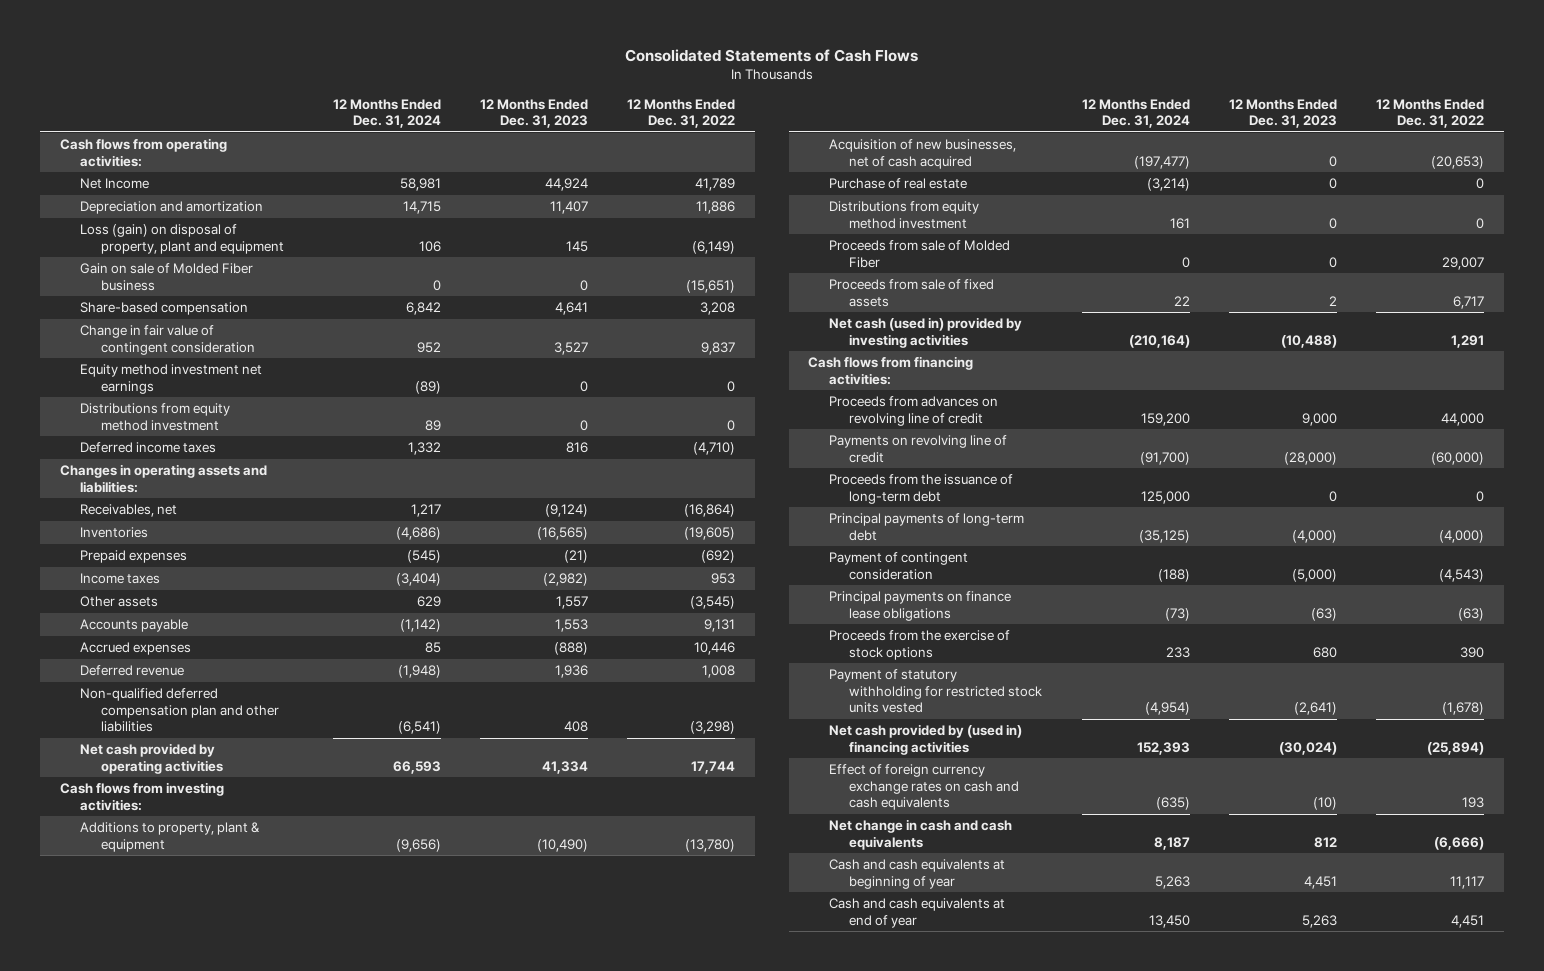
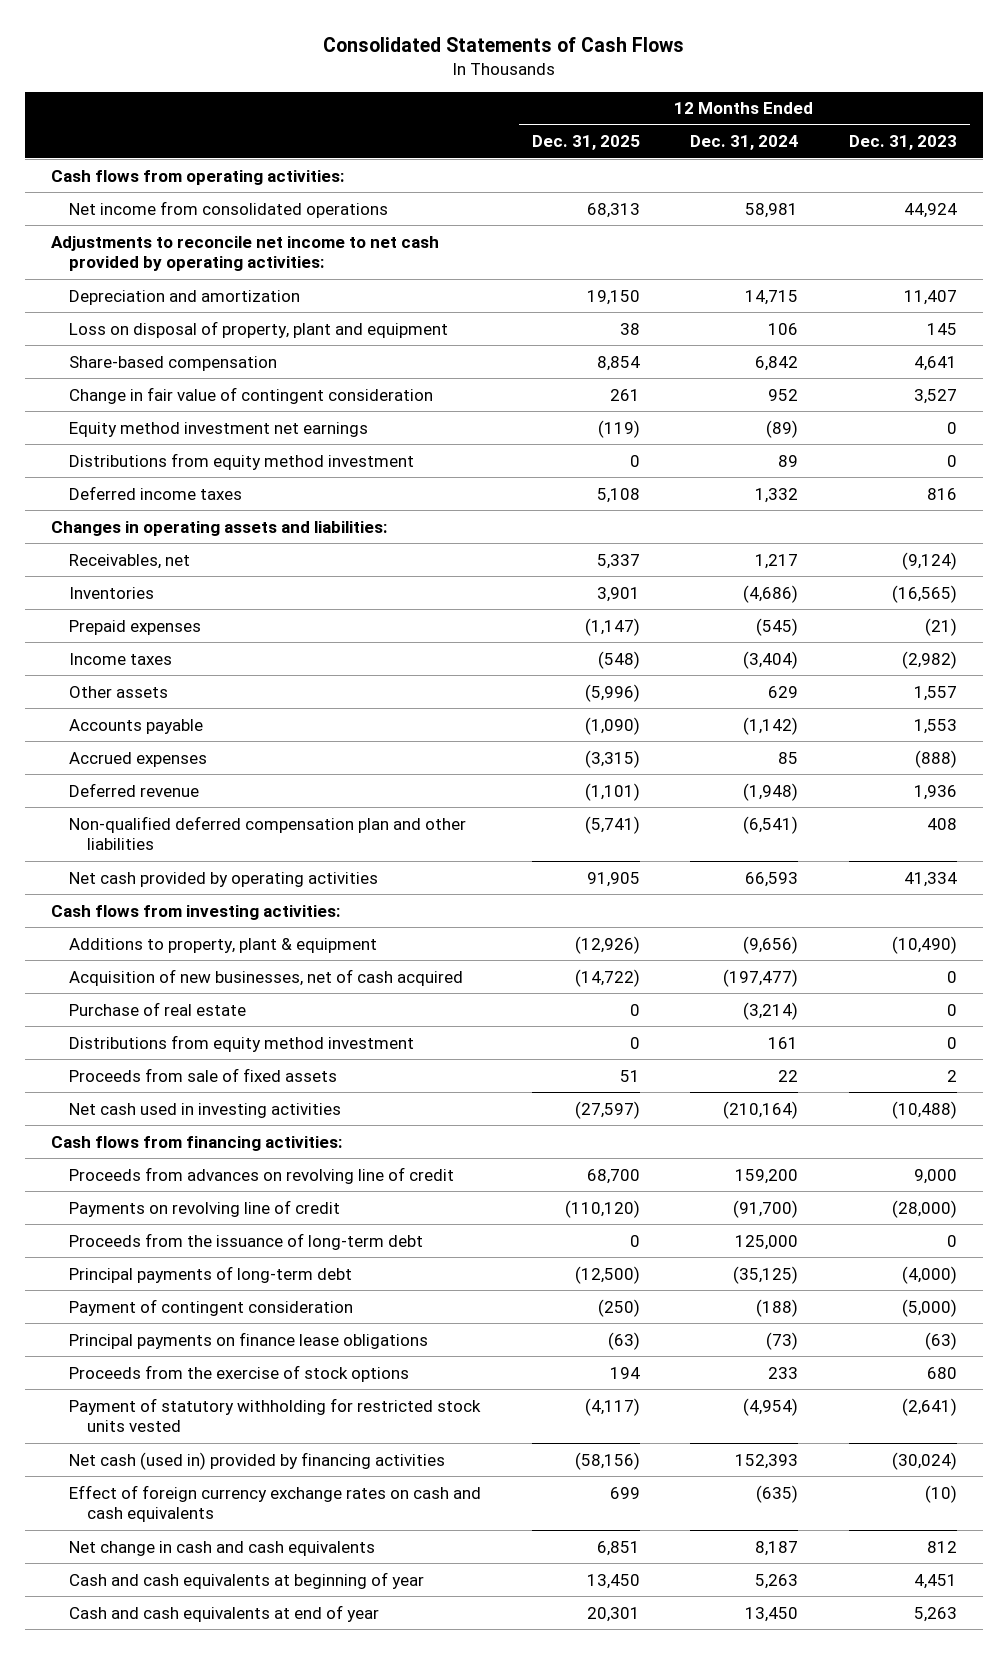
- | 12 Months Ended Dec. 31, 2024 | 12 Months Ended Dec. 31, 2023 | 12 Months Ended Dec. 31, 2022
+ | 12 Months Ended Dec. 31, 2025 | 12 Months Ended Dec. 31, 2024 | 12 Months Ended Dec. 31, 2023
- Net Income | 58,981 | 44,924 | 41,789
+ Net income from consolidated operations | 68,313 | 58,981 | 44,924
+ Adjustments to reconcile net income to net cash provided by operating activities:
- Loss (gain) on disposal of property, plant and equipment | 106 | 145 | (6,149)
- Gain on sale of Molded Fiber business | 0 | 0 | (15,651)
+ Loss on disposal of property, plant and equipment | 38 | 106 | 145
- Proceeds from sale of Molded Fiber | 0 | 0 | 29,007
- Net cash (used in) provided by investing activities | (210,164) | (10,488) | 1,291
+ Net cash used in investing activities | (27,597) | (210,164) | (10,488)
- Net cash provided by (used in) financing activities | 152,393 | (30,024) | (25,894)
+ Net cash (used in) provided by financing activities | (58,156) | 152,393 | (30,024)

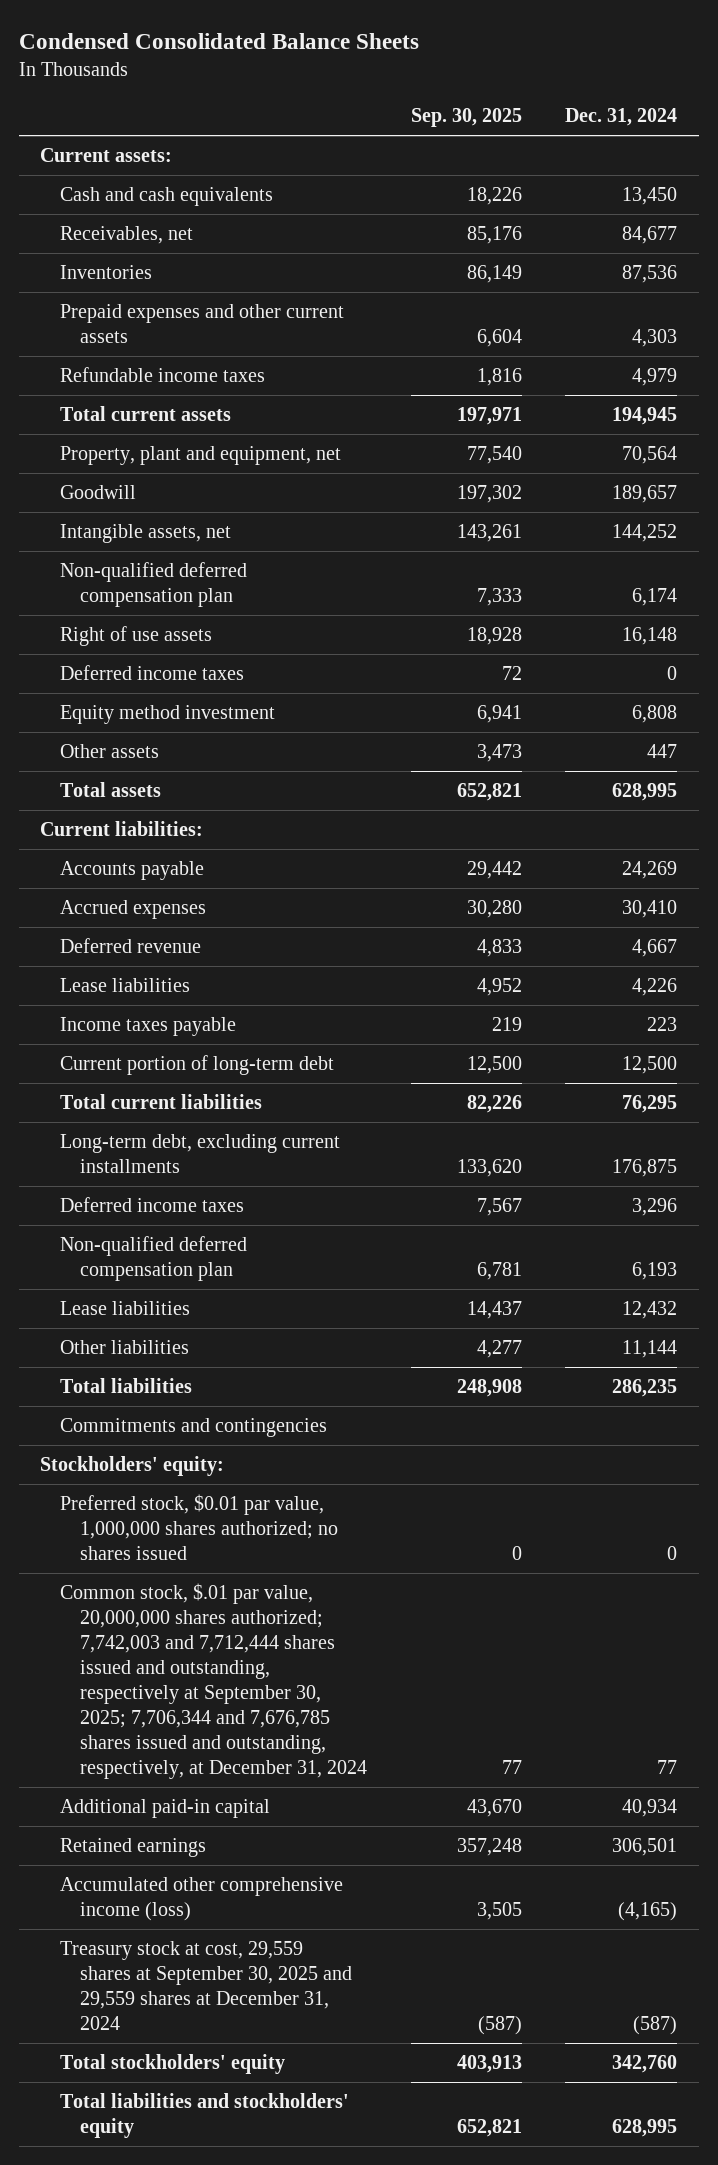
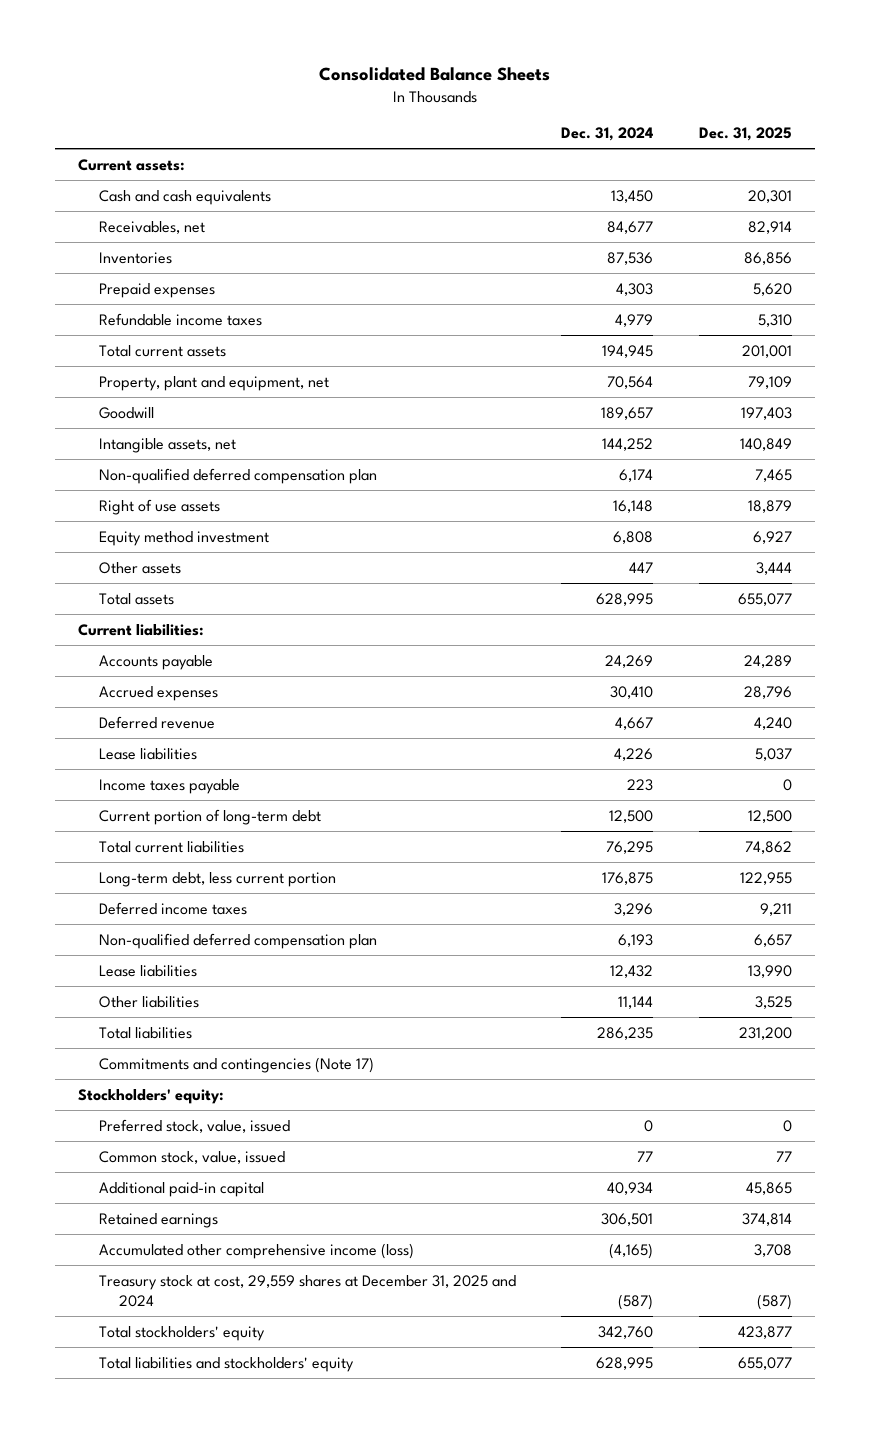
- Condensed Consolidated Balance Sheets
+ Consolidated Balance Sheets
- | Sep. 30, 2025 | Dec. 31, 2024
+ | Dec. 31, 2024 | Dec. 31, 2025
- Prepaid expenses and other current assets | 6,604 | 4,303
+ Prepaid expenses | 4,303 | 5,620
- Deferred income taxes | 72 | 0
- Long-term debt, excluding current installments | 133,620 | 176,875
+ Long-term debt, less current portion | 176,875 | 122,955
- Commitments and contingencies
+ Commitments and contingencies (Note 17)
- Preferred stock, $0.01 par value, 1,000,000 shares authorized; no shares issued | 0 | 0
- Common stock, $.01 par value, 20,000,000 shares authorized; 7,742,003 and 7,712,444 shares issued and outstanding, respectively at September 30, 2025; 7,706,344 and 7,676,785 shares issued and outstanding, respectively, at December 31, 2024 | 77 | 77
+ Preferred stock, value, issued | 0 | 0
+ Common stock, value, issued | 77 | 77
- Treasury stock at cost, 29,559 shares at September 30, 2025 and 29,559 shares at December 31, 2024 | (587) | (587)
+ Treasury stock at cost, 29,559 shares at December 31, 2025 and 2024 | (587) | (587)

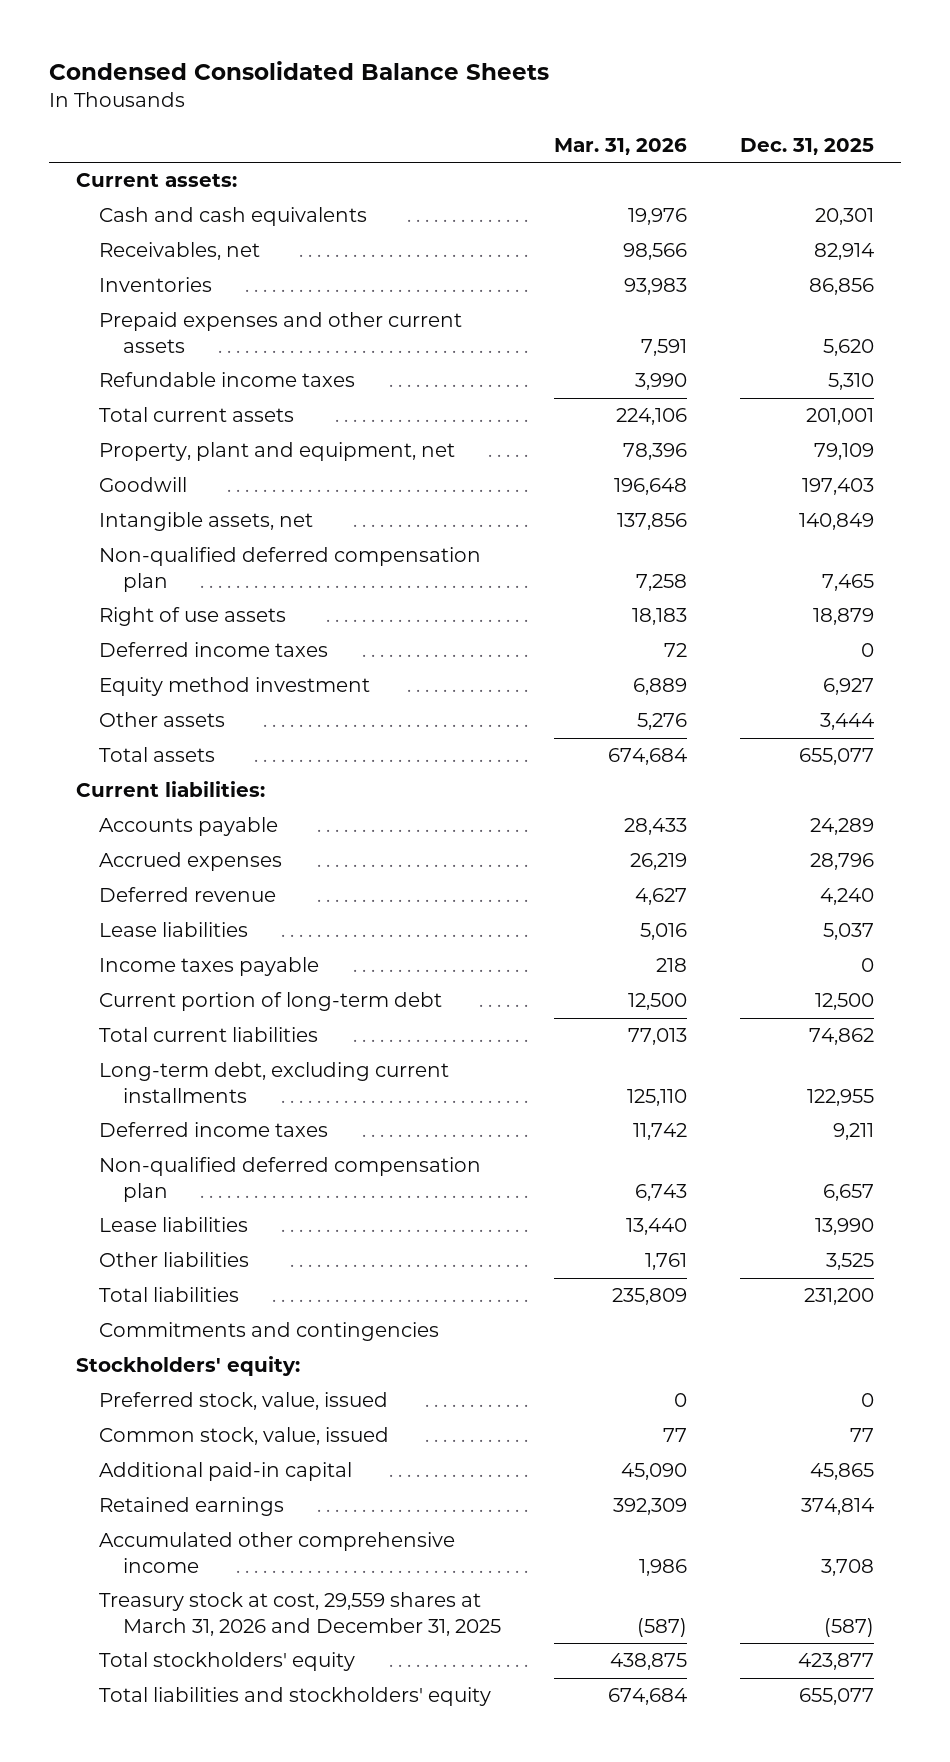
- Consolidated Balance Sheets
+ Condensed Consolidated Balance Sheets
- | Dec. 31, 2024 | Dec. 31, 2025
+ | Mar. 31, 2026 | Dec. 31, 2025
- Prepaid expenses | 4,303 | 5,620
+ Prepaid expenses and other current assets | 7,591 | 5,620
+ Deferred income taxes | 72 | 0
- Long-term debt, less current portion | 176,875 | 122,955
+ Long-term debt, excluding current installments | 125,110 | 122,955
- Commitments and contingencies (Note 17)
+ Commitments and contingencies
- Accumulated other comprehensive income (loss) | (4,165) | 3,708
- Treasury stock at cost, 29,559 shares at December 31, 2025 and 2024 | (587) | (587)
+ Accumulated other comprehensive income | 1,986 | 3,708
+ Treasury stock at cost, 29,559 shares at March 31, 2026 and December 31, 2025 | (587) | (587)

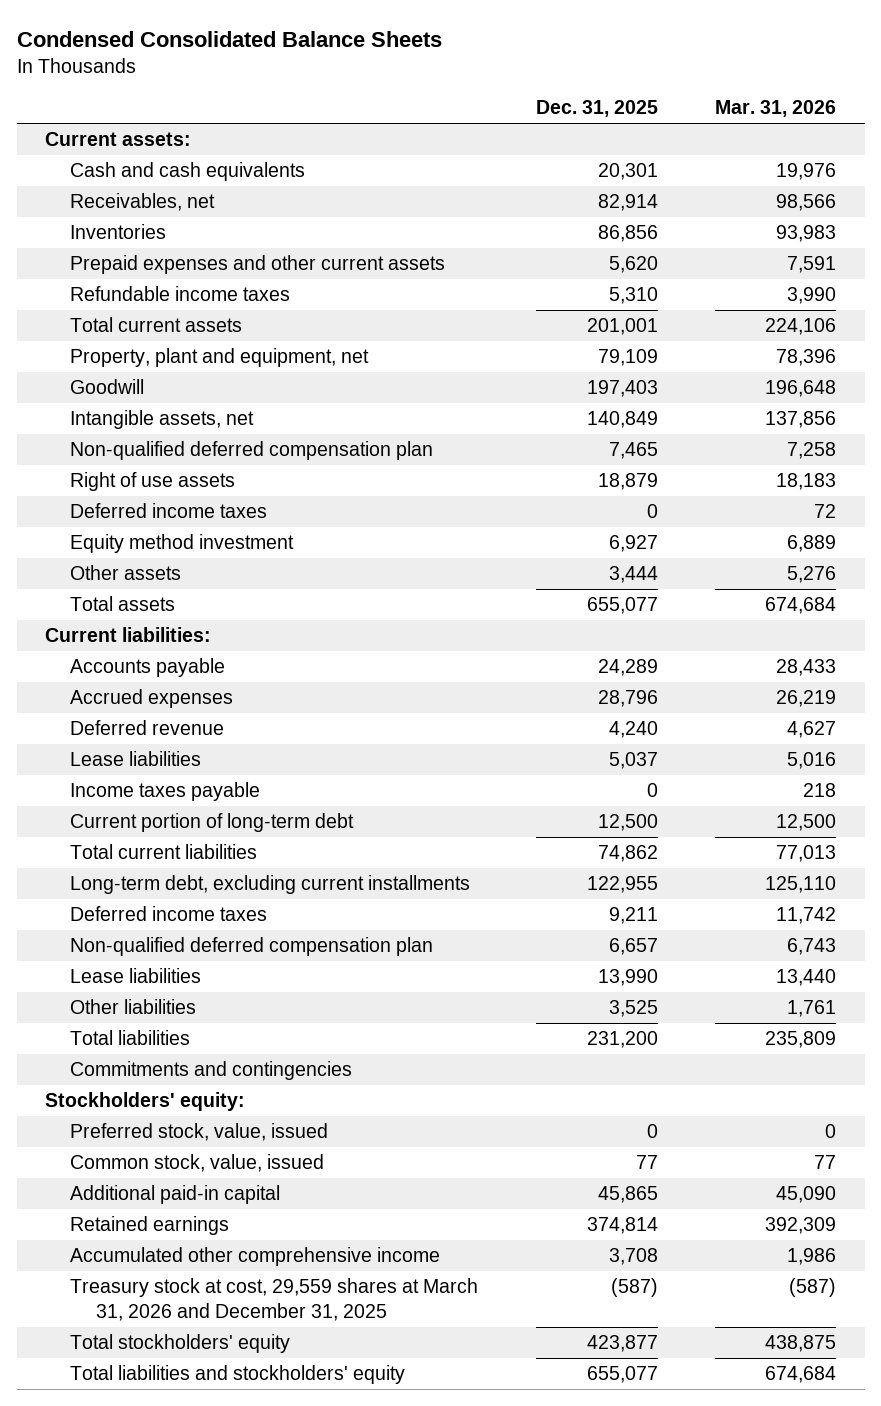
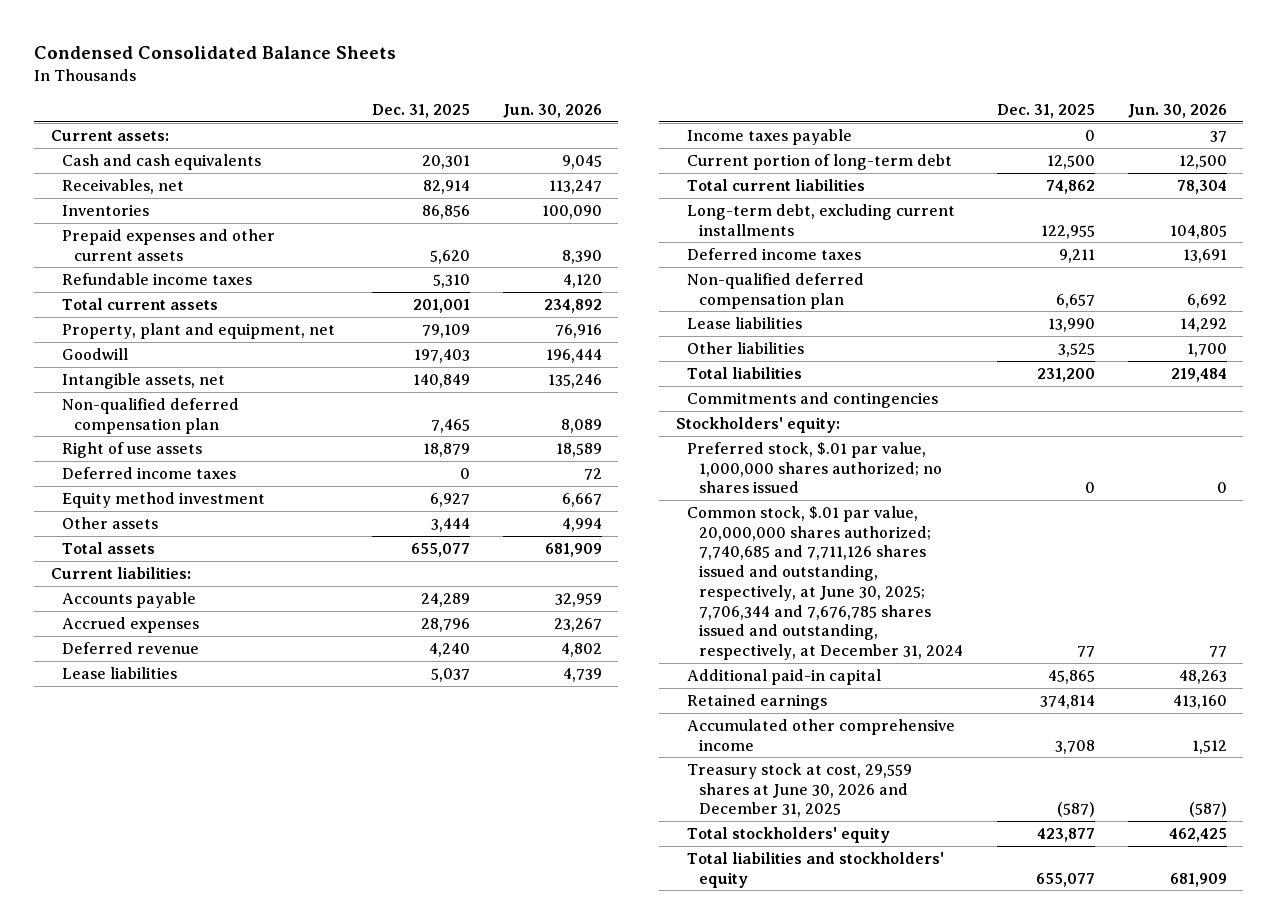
- | Dec. 31, 2025 | Mar. 31, 2026
+ | Dec. 31, 2025 | Jun. 30, 2026
- Preferred stock, value, issued | 0 | 0
- Common stock, value, issued | 77 | 77
+ Preferred stock, $.01 par value, 1,000,000 shares authorized; no shares issued | 0 | 0
+ Common stock, $.01 par value, 20,000,000 shares authorized; 7,740,685 and 7,711,126 shares issued and outstanding, respectively, at June 30, 2025; 7,706,344 and 7,676,785 shares issued and outstanding, respectively, at December 31, 2024 | 77 | 77
- Treasury stock at cost, 29,559 shares at March 31, 2026 and December 31, 2025 | (587) | (587)
+ Treasury stock at cost, 29,559 shares at June 30, 2026 and December 31, 2025 | (587) | (587)

